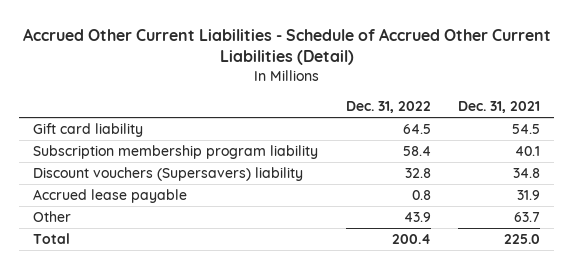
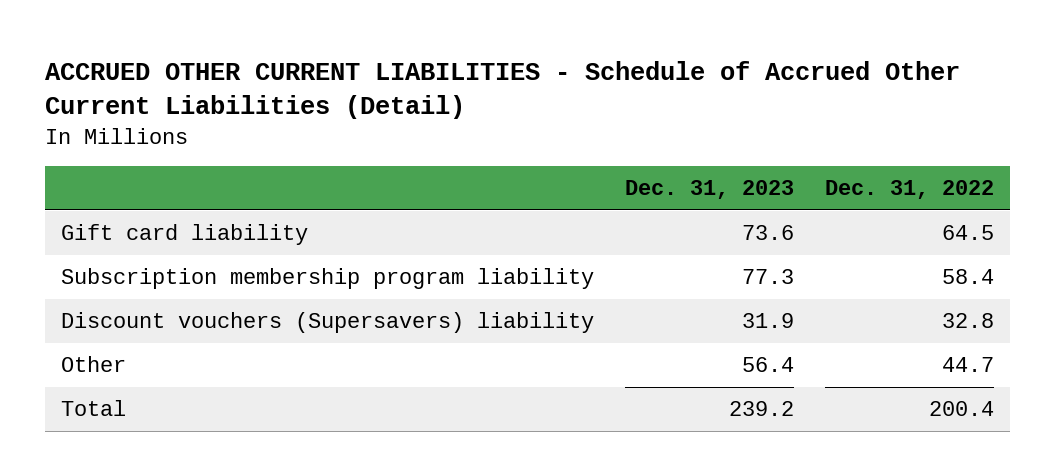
- Accrued Other Current Liabilities - Schedule of Accrued Other Current Liabilities (Detail)
+ ACCRUED OTHER CURRENT LIABILITIES - Schedule of Accrued Other Current Liabilities (Detail)
- | Dec. 31, 2022 | Dec. 31, 2021
+ | Dec. 31, 2023 | Dec. 31, 2022
- Accrued lease payable | 0.8 | 31.9
- Other | 43.9 | 63.7
+ Other | 56.4 | 44.7

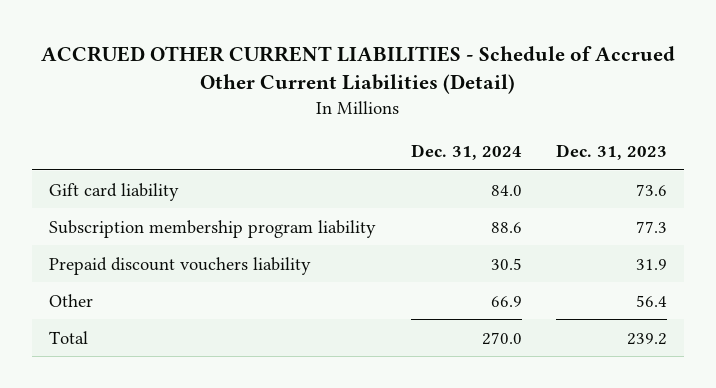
- | Dec. 31, 2023 | Dec. 31, 2022
+ | Dec. 31, 2024 | Dec. 31, 2023
- Discount vouchers (Supersavers) liability | 31.9 | 32.8
+ Prepaid discount vouchers liability | 30.5 | 31.9

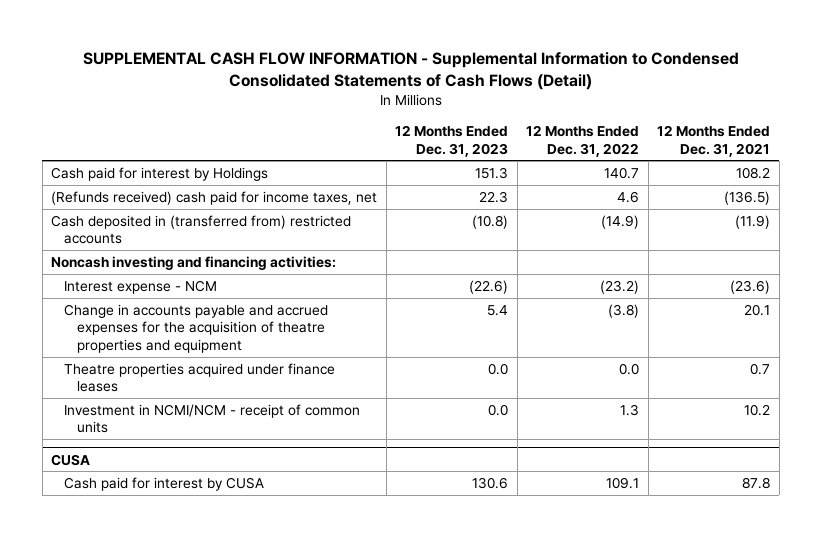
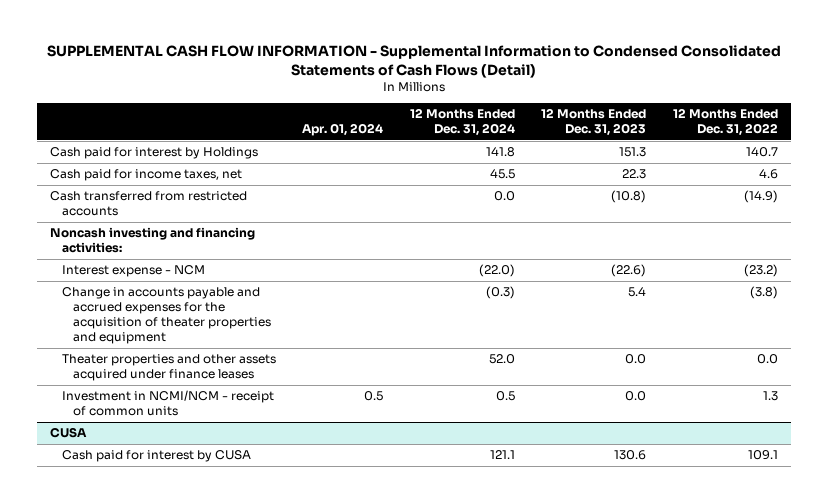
- | 12 Months Ended Dec. 31, 2023 | 12 Months Ended Dec. 31, 2022 | 12 Months Ended Dec. 31, 2021
+ | Apr. 01, 2024 | 12 Months Ended Dec. 31, 2024 | 12 Months Ended Dec. 31, 2023 | 12 Months Ended Dec. 31, 2022
- (Refunds received) cash paid for income taxes, net | 22.3 | 4.6 | (136.5)
- Cash deposited in (transferred from) restricted accounts | (10.8) | (14.9) | (11.9)
+ Cash paid for income taxes, net | | 45.5 | 22.3 | 4.6
+ Cash transferred from restricted accounts | | 0.0 | (10.8) | (14.9)
- Change in accounts payable and accrued expenses for the acquisition of theatre properties and equipment | 5.4 | (3.8) | 20.1
- Theatre properties acquired under finance leases | 0.0 | 0.0 | 0.7
+ Change in accounts payable and accrued expenses for the acquisition of theater properties and equipment | | (0.3) | 5.4 | (3.8)
+ Theater properties and other assets acquired under finance leases | | 52.0 | 0.0 | 0.0

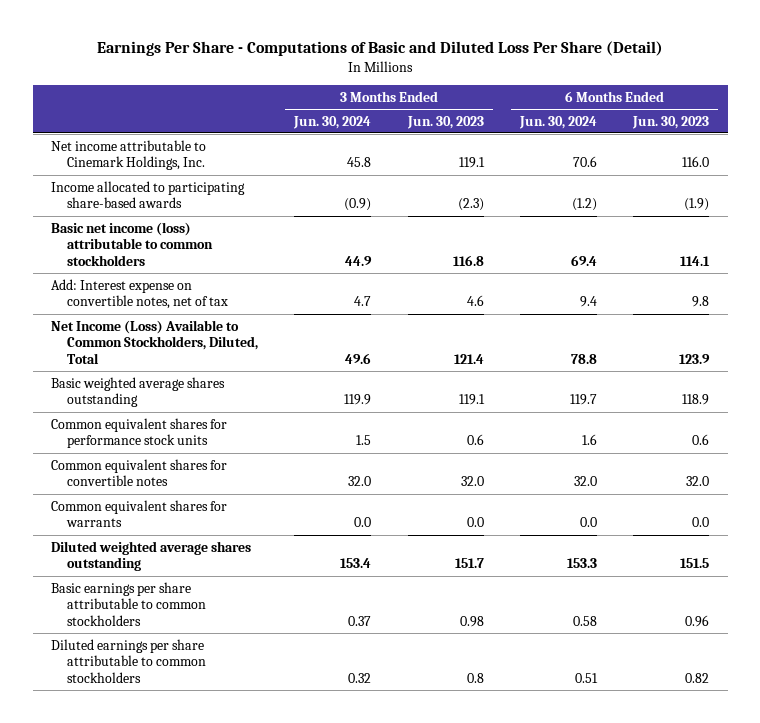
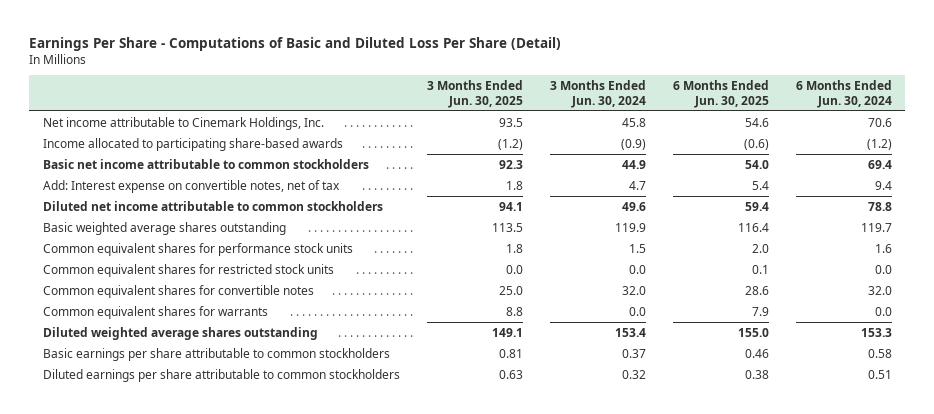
- | 3 Months Ended Jun. 30, 2024 | 3 Months Ended Jun. 30, 2023 | 6 Months Ended Jun. 30, 2024 | 6 Months Ended Jun. 30, 2023
+ | 3 Months Ended Jun. 30, 2025 | 3 Months Ended Jun. 30, 2024 | 6 Months Ended Jun. 30, 2025 | 6 Months Ended Jun. 30, 2024
- Basic net income (loss) attributable to common stockholders | 44.9 | 116.8 | 69.4 | 114.1
+ Basic net income attributable to common stockholders | 92.3 | 44.9 | 54.0 | 69.4
- Net Income (Loss) Available to Common Stockholders, Diluted, Total | 49.6 | 121.4 | 78.8 | 123.9
+ Diluted net income attributable to common stockholders | 94.1 | 49.6 | 59.4 | 78.8
+ Common equivalent shares for restricted stock units | 0.0 | 0.0 | 0.1 | 0.0

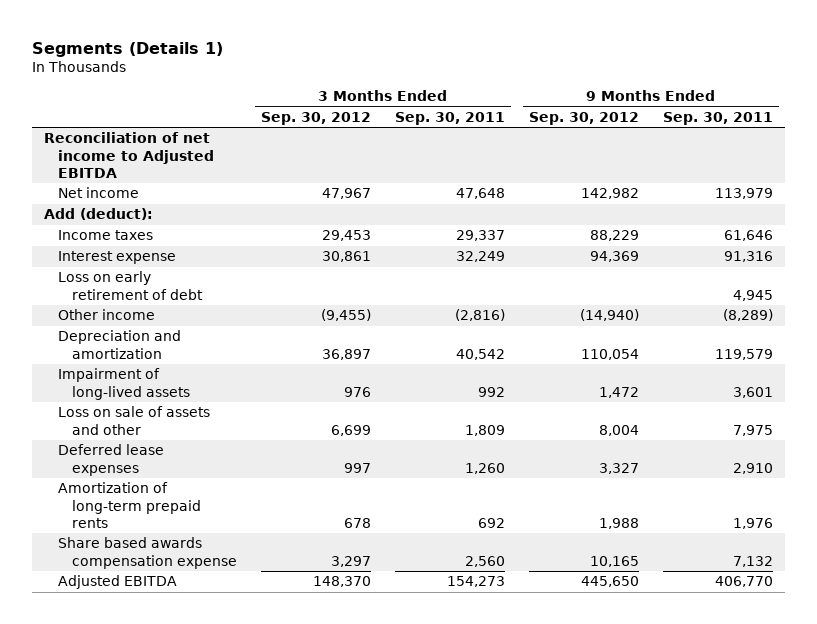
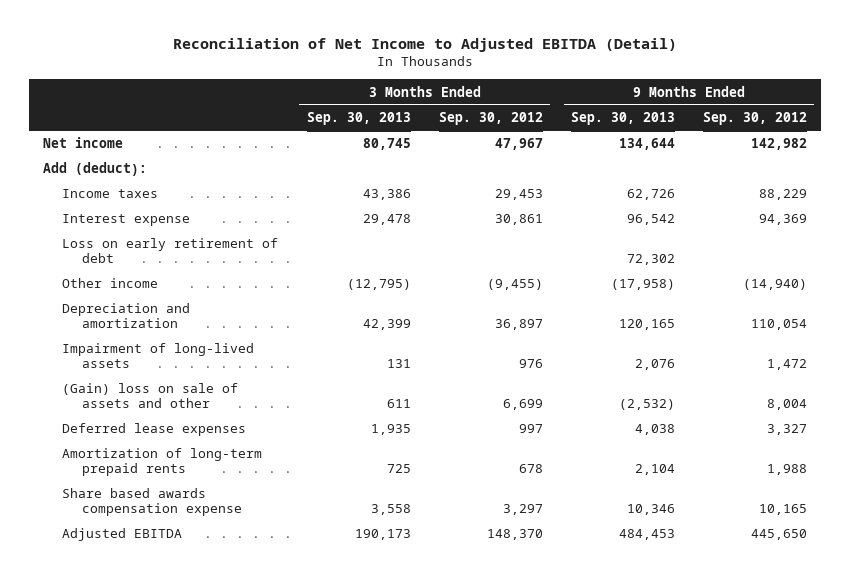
- Segments (Details 1)
+ Reconciliation of Net Income to Adjusted EBITDA (Detail)
- | 3 Months Ended Sep. 30, 2012 | 3 Months Ended Sep. 30, 2011 | 9 Months Ended Sep. 30, 2012 | 9 Months Ended Sep. 30, 2011
+ | 3 Months Ended Sep. 30, 2013 | 3 Months Ended Sep. 30, 2012 | 9 Months Ended Sep. 30, 2013 | 9 Months Ended Sep. 30, 2012
- Reconciliation of net income to Adjusted EBITDA
- Loss on sale of assets and other | 6,699 | 1,809 | 8,004 | 7,975
+ (Gain) loss on sale of assets and other | 611 | 6,699 | (2,532) | 8,004

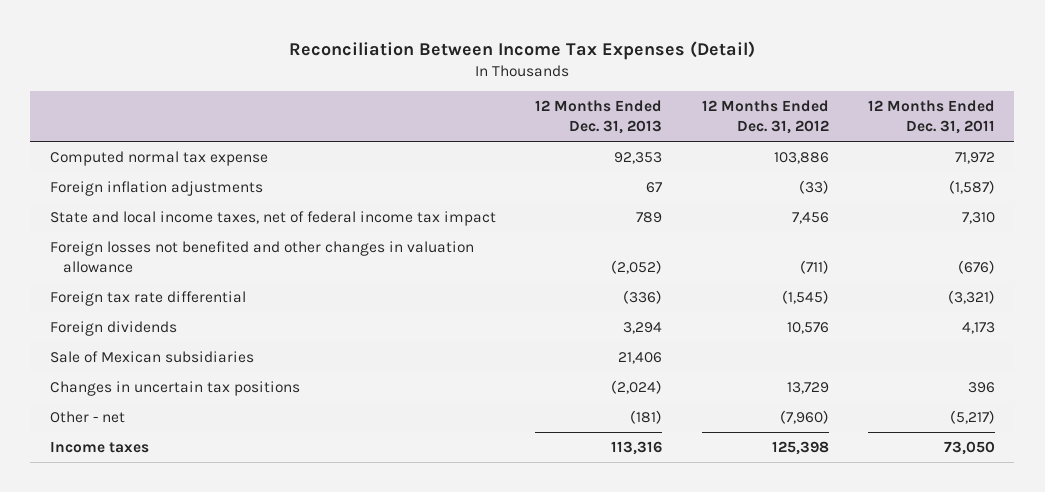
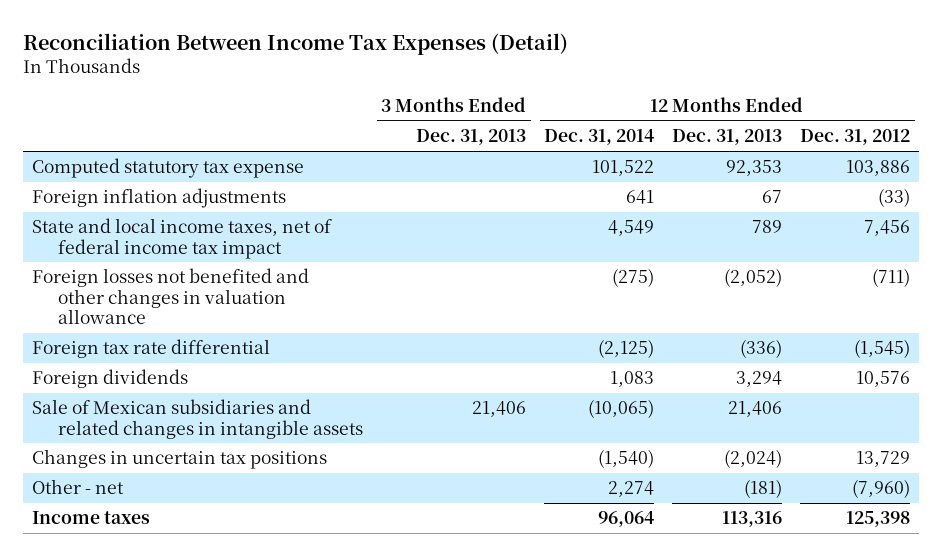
- | 12 Months Ended Dec. 31, 2013 | 12 Months Ended Dec. 31, 2012 | 12 Months Ended Dec. 31, 2011
+ | 3 Months Ended Dec. 31, 2013 | 12 Months Ended Dec. 31, 2014 | 12 Months Ended Dec. 31, 2013 | 12 Months Ended Dec. 31, 2012
- Computed normal tax expense | 92,353 | 103,886 | 71,972
+ Computed statutory tax expense | | 101,522 | 92,353 | 103,886
- Sale of Mexican subsidiaries | 21,406 | |
+ Sale of Mexican subsidiaries and related changes in intangible assets | 21,406 | (10,065) | 21,406 |

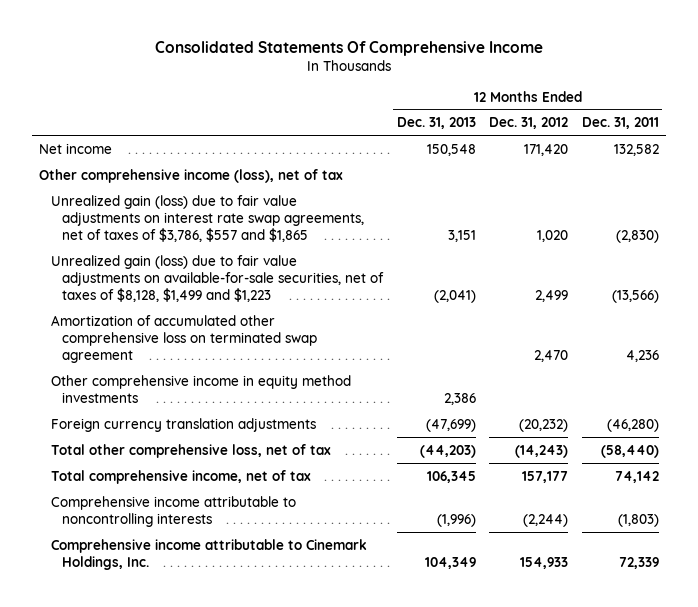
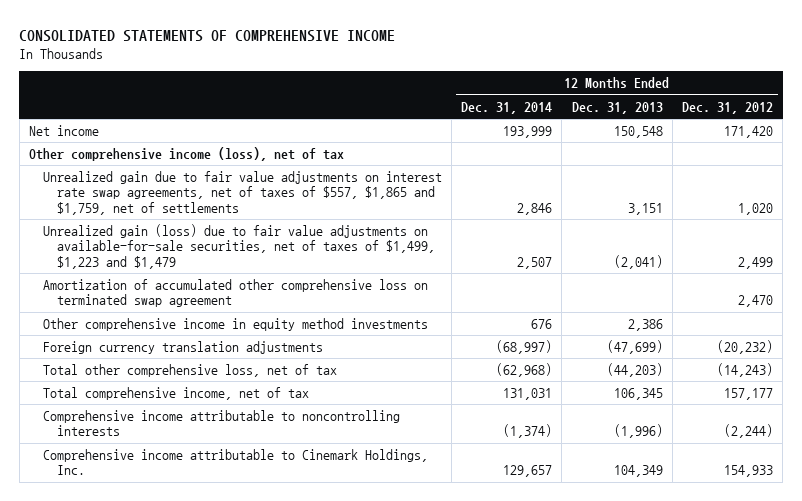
- Consolidated Statements Of Comprehensive Income
+ CONSOLIDATED STATEMENTS OF COMPREHENSIVE INCOME
- | 12 Months Ended Dec. 31, 2013 | 12 Months Ended Dec. 31, 2012 | 12 Months Ended Dec. 31, 2011
+ | 12 Months Ended Dec. 31, 2014 | 12 Months Ended Dec. 31, 2013 | 12 Months Ended Dec. 31, 2012
- Unrealized gain (loss) due to fair value adjustments on interest rate swap agreements, net of taxes of $3,786, $557 and $1,865 | 3,151 | 1,020 | (2,830)
- Unrealized gain (loss) due to fair value adjustments on available-for-sale securities, net of taxes of $8,128, $1,499 and $1,223 | (2,041) | 2,499 | (13,566)
+ Unrealized gain due to fair value adjustments on interest rate swap agreements, net of taxes of $557, $1,865 and $1,759, net of settlements | 2,846 | 3,151 | 1,020
+ Unrealized gain (loss) due to fair value adjustments on available-for-sale securities, net of taxes of $1,499, $1,223 and $1,479 | 2,507 | (2,041) | 2,499

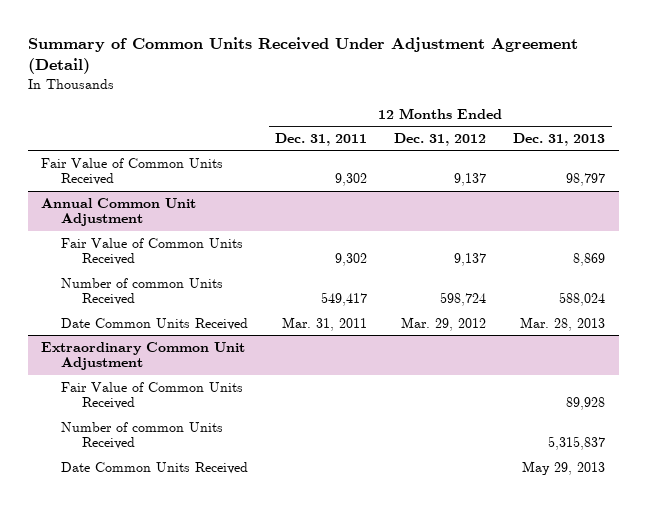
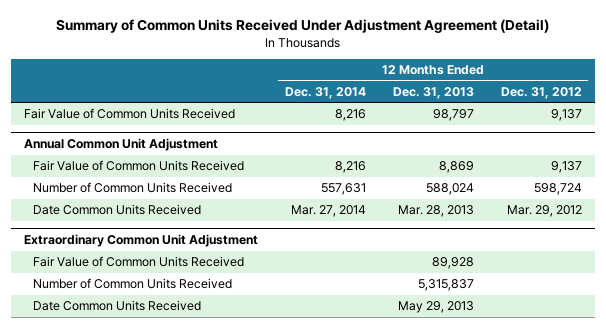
- | 12 Months Ended Dec. 31, 2011 | 12 Months Ended Dec. 31, 2012 | 12 Months Ended Dec. 31, 2013
+ | 12 Months Ended Dec. 31, 2014 | 12 Months Ended Dec. 31, 2013 | 12 Months Ended Dec. 31, 2012
@ Annual Common Unit Adjustment
- Number of common Units Received | 549,417 | 598,724 | 588,024
+ Number of Common Units Received | 557,631 | 588,024 | 598,724
@ Extraordinary Common Unit Adjustment
- Number of common Units Received | | | 5,315,837
+ Number of Common Units Received | | 5,315,837 |

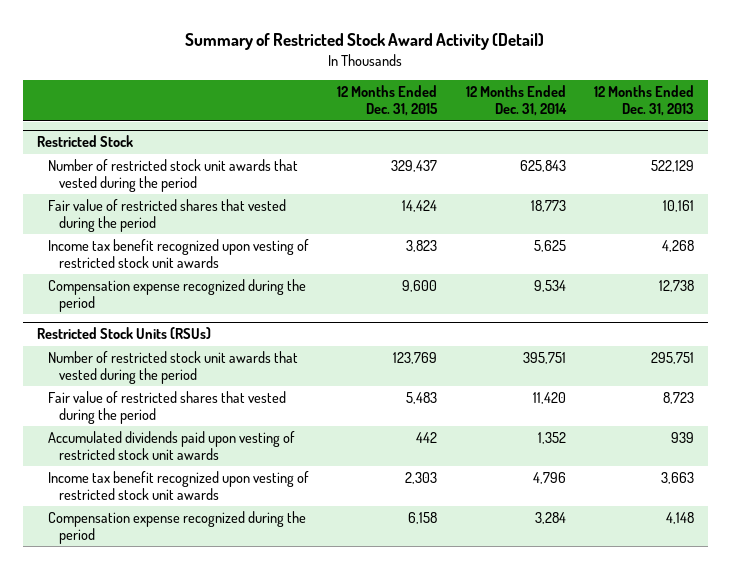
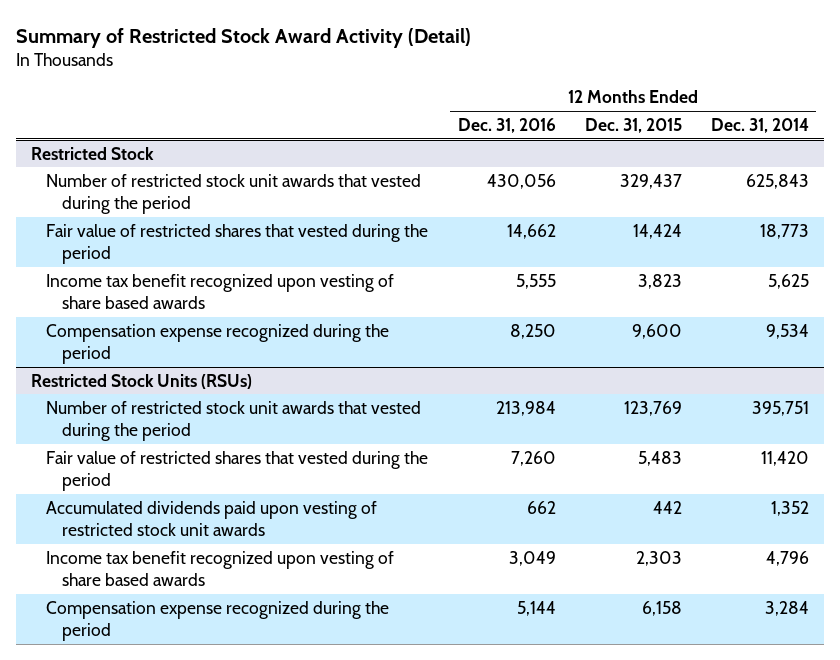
- | 12 Months Ended Dec. 31, 2015 | 12 Months Ended Dec. 31, 2014 | 12 Months Ended Dec. 31, 2013
+ | 12 Months Ended Dec. 31, 2016 | 12 Months Ended Dec. 31, 2015 | 12 Months Ended Dec. 31, 2014
@ Restricted Stock
- Income tax benefit recognized upon vesting of restricted stock unit awards | 3,823 | 5,625 | 4,268
+ Income tax benefit recognized upon vesting of share based awards | 5,555 | 3,823 | 5,625
@ Restricted Stock Units (RSUs)
- Income tax benefit recognized upon vesting of restricted stock unit awards | 2,303 | 4,796 | 3,663
+ Income tax benefit recognized upon vesting of share based awards | 3,049 | 2,303 | 4,796

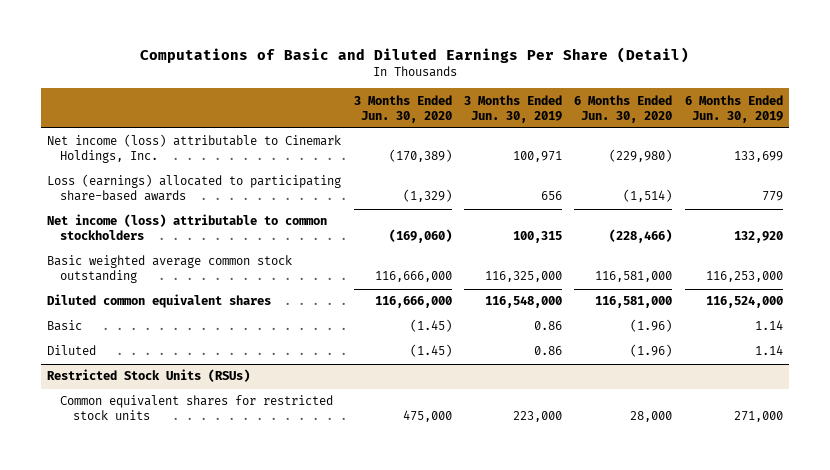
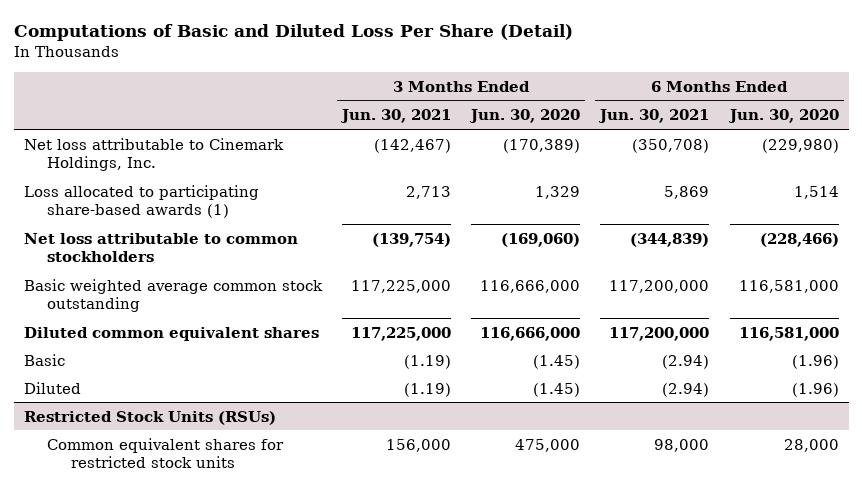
- Computations of Basic and Diluted Earnings Per Share (Detail)
+ Computations of Basic and Diluted Loss Per Share (Detail)
- | 3 Months Ended Jun. 30, 2020 | 3 Months Ended Jun. 30, 2019 | 6 Months Ended Jun. 30, 2020 | 6 Months Ended Jun. 30, 2019
+ | 3 Months Ended Jun. 30, 2021 | 3 Months Ended Jun. 30, 2020 | 6 Months Ended Jun. 30, 2021 | 6 Months Ended Jun. 30, 2020
- Net income (loss) attributable to Cinemark Holdings, Inc. | (170,389) | 100,971 | (229,980) | 133,699
- Loss (earnings) allocated to participating share-based awards | (1,329) | 656 | (1,514) | 779
- Net income (loss) attributable to common stockholders | (169,060) | 100,315 | (228,466) | 132,920
+ Net loss attributable to Cinemark Holdings, Inc. | (142,467) | (170,389) | (350,708) | (229,980)
+ Loss allocated to participating share-based awards (1) | 2,713 | 1,329 | 5,869 | 1,514
+ Net loss attributable to common stockholders | (139,754) | (169,060) | (344,839) | (228,466)

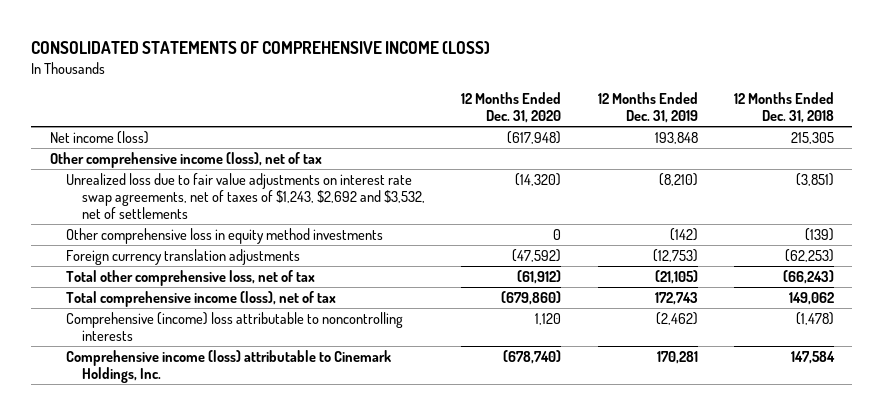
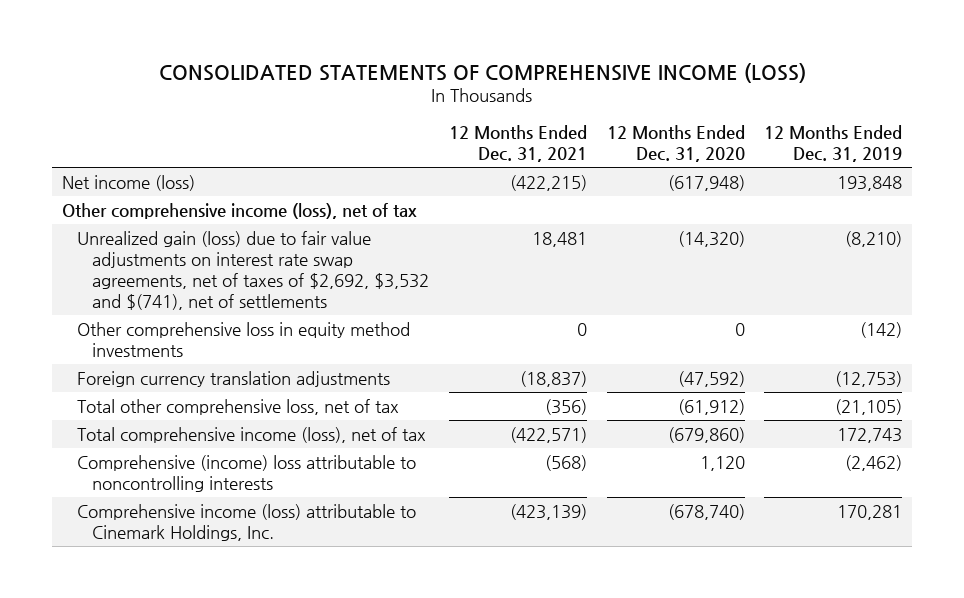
- | 12 Months Ended Dec. 31, 2020 | 12 Months Ended Dec. 31, 2019 | 12 Months Ended Dec. 31, 2018
+ | 12 Months Ended Dec. 31, 2021 | 12 Months Ended Dec. 31, 2020 | 12 Months Ended Dec. 31, 2019
- Unrealized loss due to fair value adjustments on interest rate swap agreements, net of taxes of $1,243, $2,692 and $3,532, net of settlements | (14,320) | (8,210) | (3,851)
+ Unrealized gain (loss) due to fair value adjustments on interest rate swap agreements, net of taxes of $2,692, $3,532 and $(741), net of settlements | 18,481 | (14,320) | (8,210)

